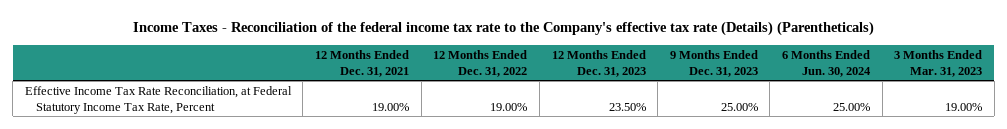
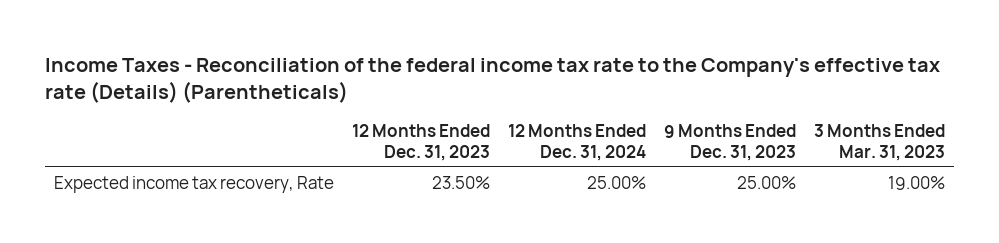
- | 12 Months Ended Dec. 31, 2021 | 12 Months Ended Dec. 31, 2022 | 12 Months Ended Dec. 31, 2023 | 9 Months Ended Dec. 31, 2023 | 6 Months Ended Jun. 30, 2024 | 3 Months Ended Mar. 31, 2023
+ | 12 Months Ended Dec. 31, 2023 | 12 Months Ended Dec. 31, 2024 | 9 Months Ended Dec. 31, 2023 | 3 Months Ended Mar. 31, 2023
- Effective Income Tax Rate Reconciliation, at Federal Statutory Income Tax Rate, Percent | 19.00% | 19.00% | 23.50% | 25.00% | 25.00% | 19.00%
+ Expected income tax recovery, Rate | 23.50% | 25.00% | 25.00% | 19.00%

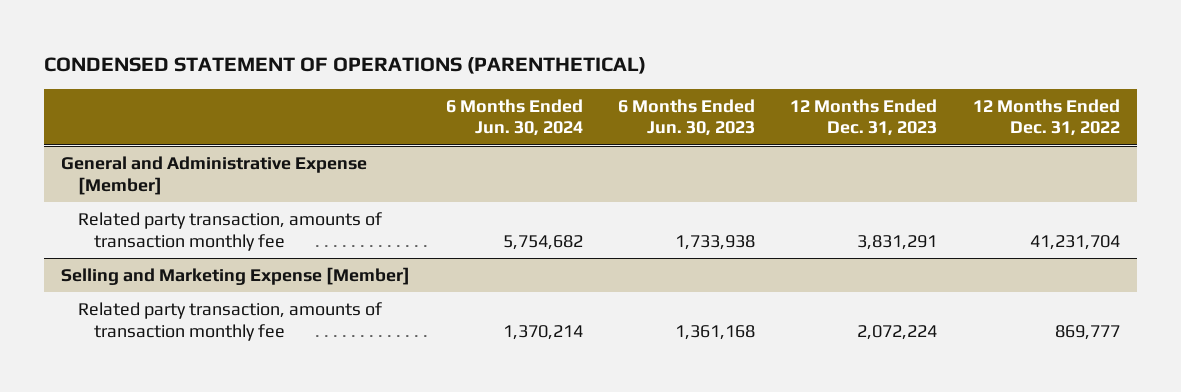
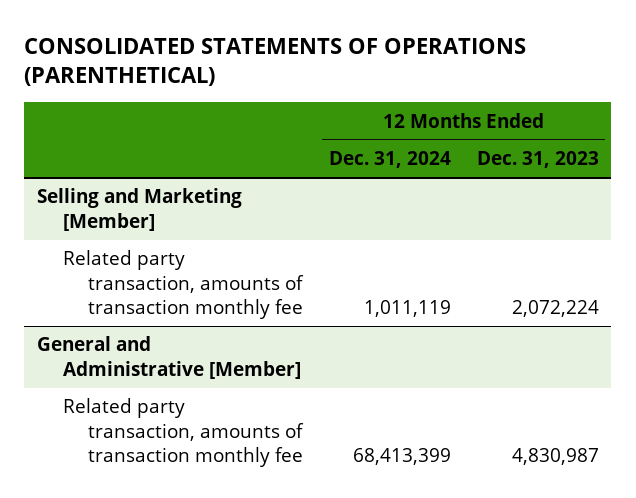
- CONDENSED STATEMENT OF OPERATIONS (PARENTHETICAL)
+ CONSOLIDATED STATEMENTS OF OPERATIONS (PARENTHETICAL)
- | 6 Months Ended Jun. 30, 2024 | 6 Months Ended Jun. 30, 2023 | 12 Months Ended Dec. 31, 2023 | 12 Months Ended Dec. 31, 2022
+ | 12 Months Ended Dec. 31, 2024 | 12 Months Ended Dec. 31, 2023
- General and Administrative Expense [Member]
- Related party transaction, amounts of transaction monthly fee | 5,754,682 | 1,733,938 | 3,831,291 | 41,231,704
- Selling and Marketing Expense [Member]
+ Selling and Marketing [Member]
+ General and Administrative [Member]
+ Related party transaction, amounts of transaction monthly fee | 68,413,399 | 4,830,987

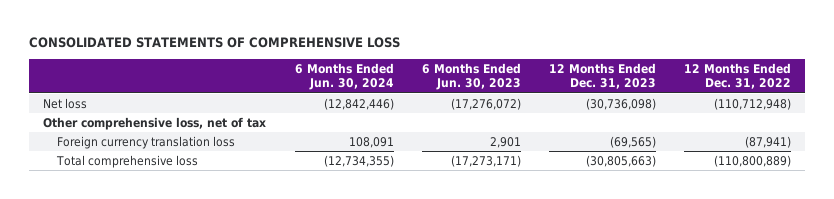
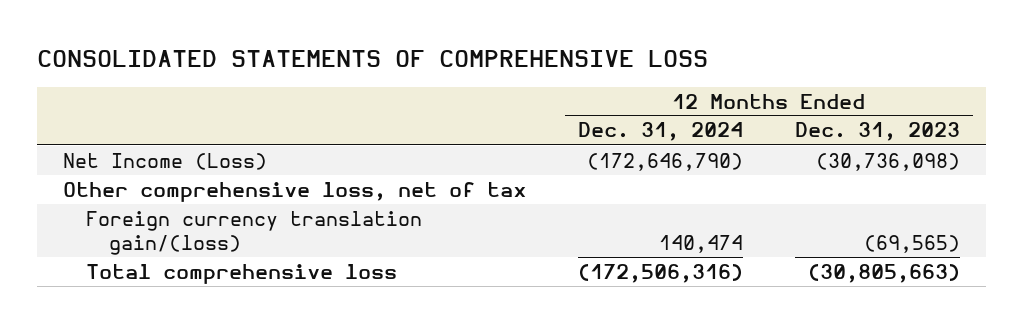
- | 6 Months Ended Jun. 30, 2024 | 6 Months Ended Jun. 30, 2023 | 12 Months Ended Dec. 31, 2023 | 12 Months Ended Dec. 31, 2022
+ | 12 Months Ended Dec. 31, 2024 | 12 Months Ended Dec. 31, 2023
- Net loss | (12,842,446) | (17,276,072) | (30,736,098) | (110,712,948)
+ Net Income (Loss) | (172,646,790) | (30,736,098)
- Foreign currency translation loss | 108,091 | 2,901 | (69,565) | (87,941)
+ Foreign currency translation gain/(loss) | 140,474 | (69,565)

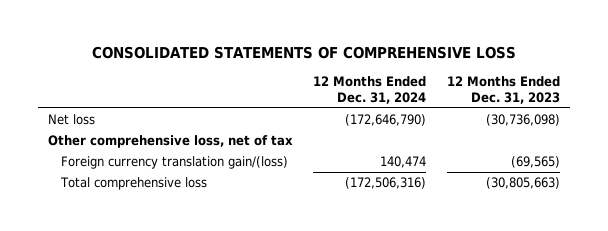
- Net Income (Loss) | (172,646,790) | (30,736,098)
+ Net loss | (172,646,790) | (30,736,098)

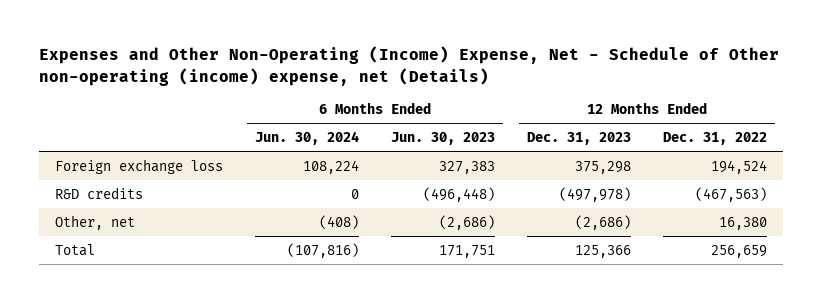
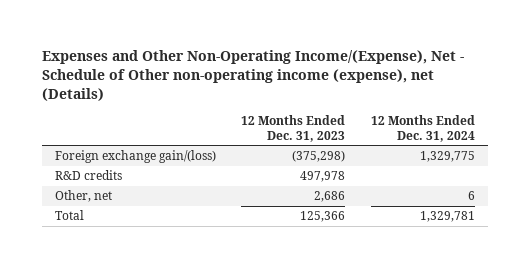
- Expenses and Other Non-Operating (Income) Expense, Net - Schedule of Other non-operating (income) expense, net (Details)
+ Expenses and Other Non-Operating Income/(Expense), Net - Schedule of Other non-operating income (expense), net (Details)
- | 6 Months Ended Jun. 30, 2024 | 6 Months Ended Jun. 30, 2023 | 12 Months Ended Dec. 31, 2023 | 12 Months Ended Dec. 31, 2022
+ | 12 Months Ended Dec. 31, 2023 | 12 Months Ended Dec. 31, 2024
- Foreign exchange loss | 108,224 | 327,383 | 375,298 | 194,524
- R&D credits | 0 | (496,448) | (497,978) | (467,563)
- Other, net | (408) | (2,686) | (2,686) | 16,380
+ Foreign exchange gain/(loss) | (375,298) | 1,329,775
+ R&D credits | 497,978 |
+ Other, net | 2,686 | 6

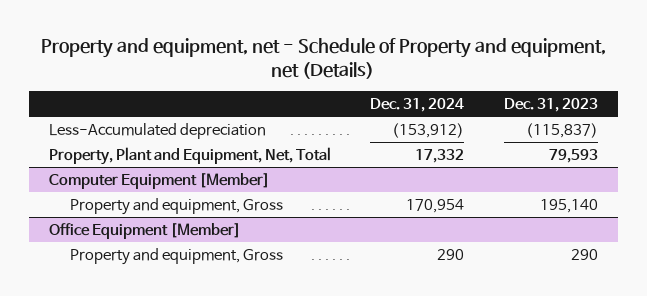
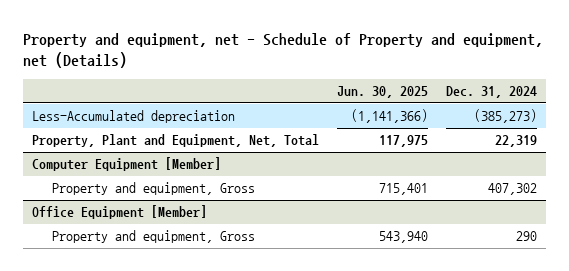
- | Dec. 31, 2024 | Dec. 31, 2023
+ | Jun. 30, 2025 | Dec. 31, 2024
- Less-Accumulated depreciation | (153,912) | (115,837)
- Property, Plant and Equipment, Net, Total | 17,332 | 79,593
+ Less-Accumulated depreciation | (1,141,366) | (385,273)
+ Property, Plant and Equipment, Net, Total | 117,975 | 22,319
@ Computer Equipment [Member]
- Property and equipment, Gross | 170,954 | 195,140
+ Property and equipment, Gross | 715,401 | 407,302

